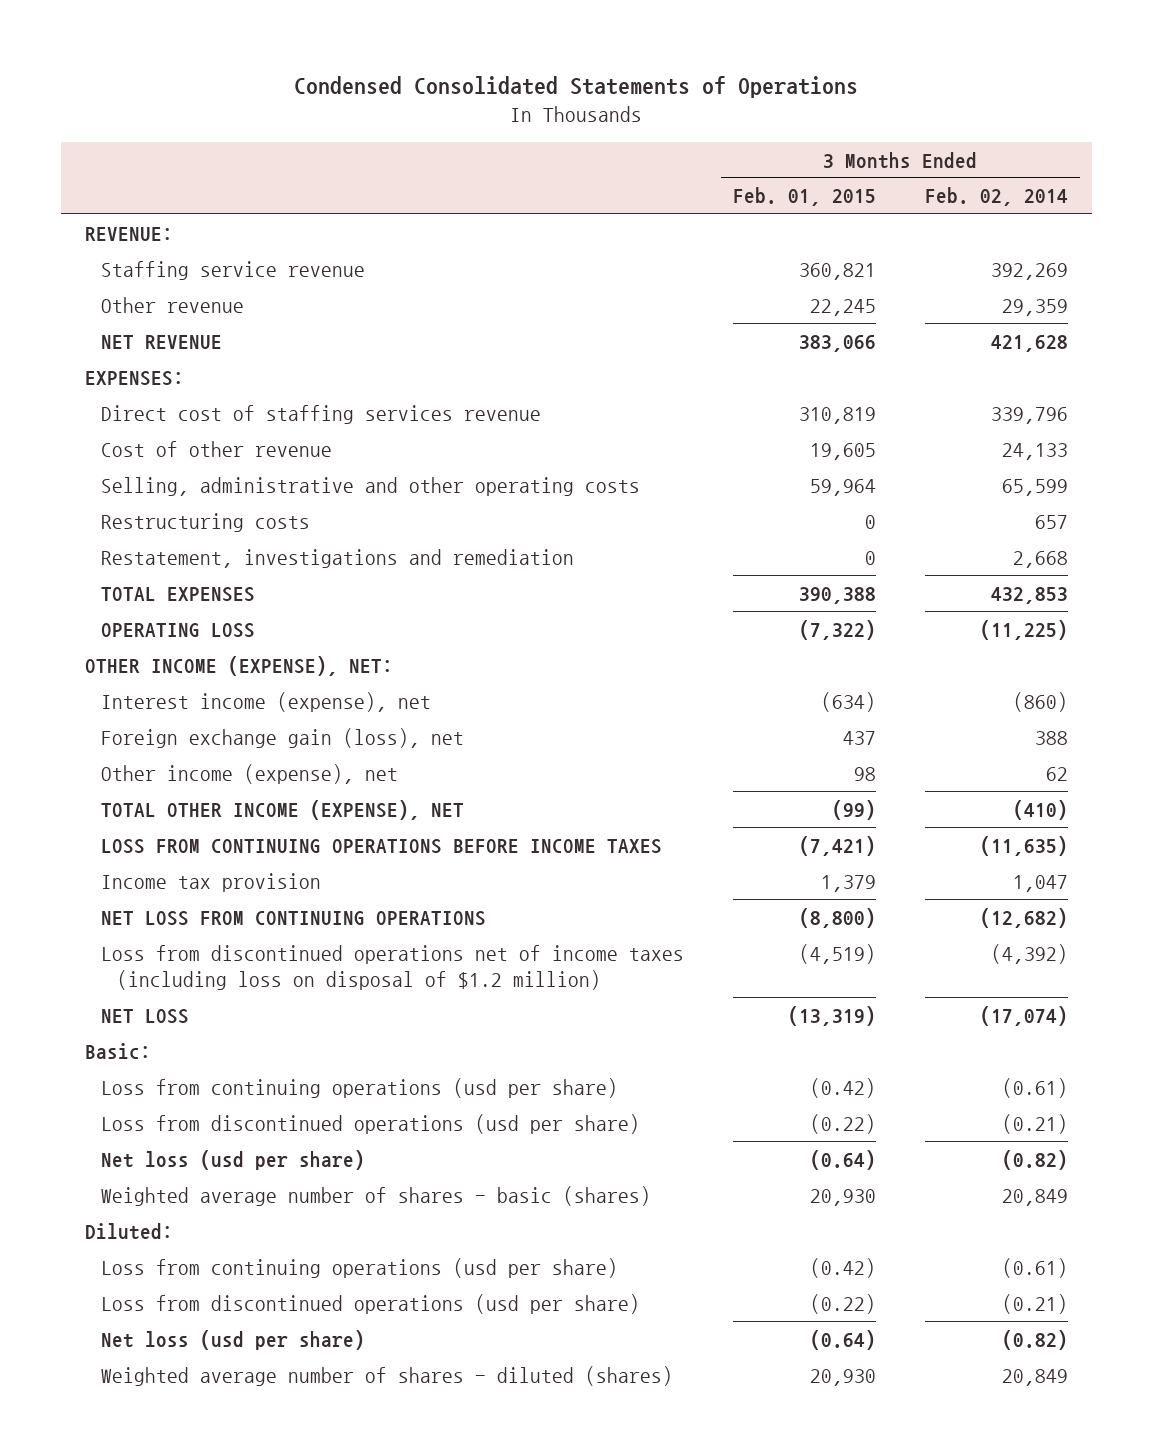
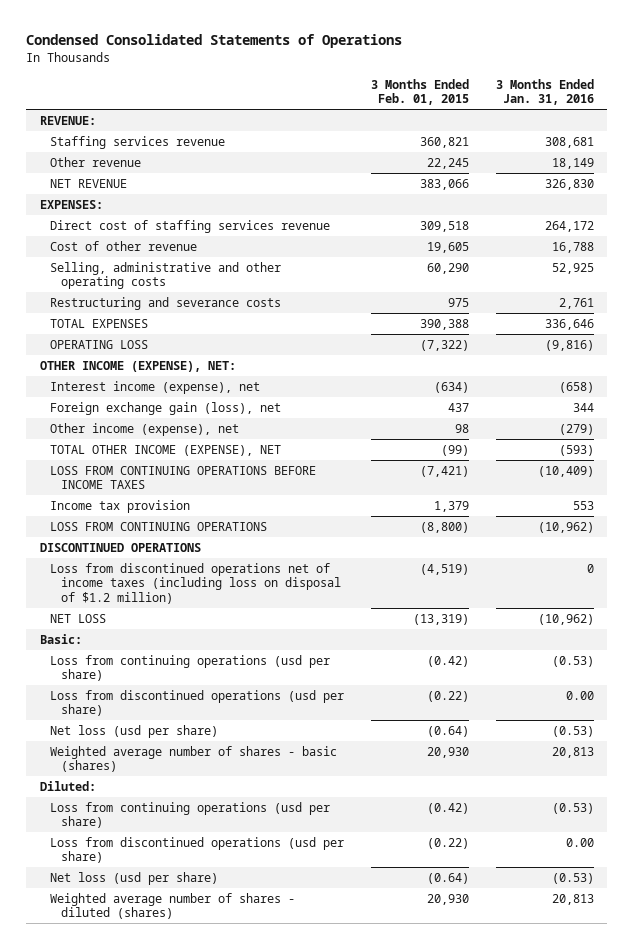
- | 3 Months Ended Feb. 01, 2015 | 3 Months Ended Feb. 02, 2014
+ | 3 Months Ended Feb. 01, 2015 | 3 Months Ended Jan. 31, 2016
- Staffing service revenue | 360,821 | 392,269
+ Staffing services revenue | 360,821 | 308,681
- Direct cost of staffing services revenue | 310,819 | 339,796
+ Direct cost of staffing services revenue | 309,518 | 264,172
- Selling, administrative and other operating costs | 59,964 | 65,599
- Restructuring costs | 0 | 657
- Restatement, investigations and remediation | 0 | 2,668
+ Selling, administrative and other operating costs | 60,290 | 52,925
+ Restructuring and severance costs | 975 | 2,761
- NET LOSS FROM CONTINUING OPERATIONS | (8,800) | (12,682)
+ LOSS FROM CONTINUING OPERATIONS | (8,800) | (10,962)
+ DISCONTINUED OPERATIONS

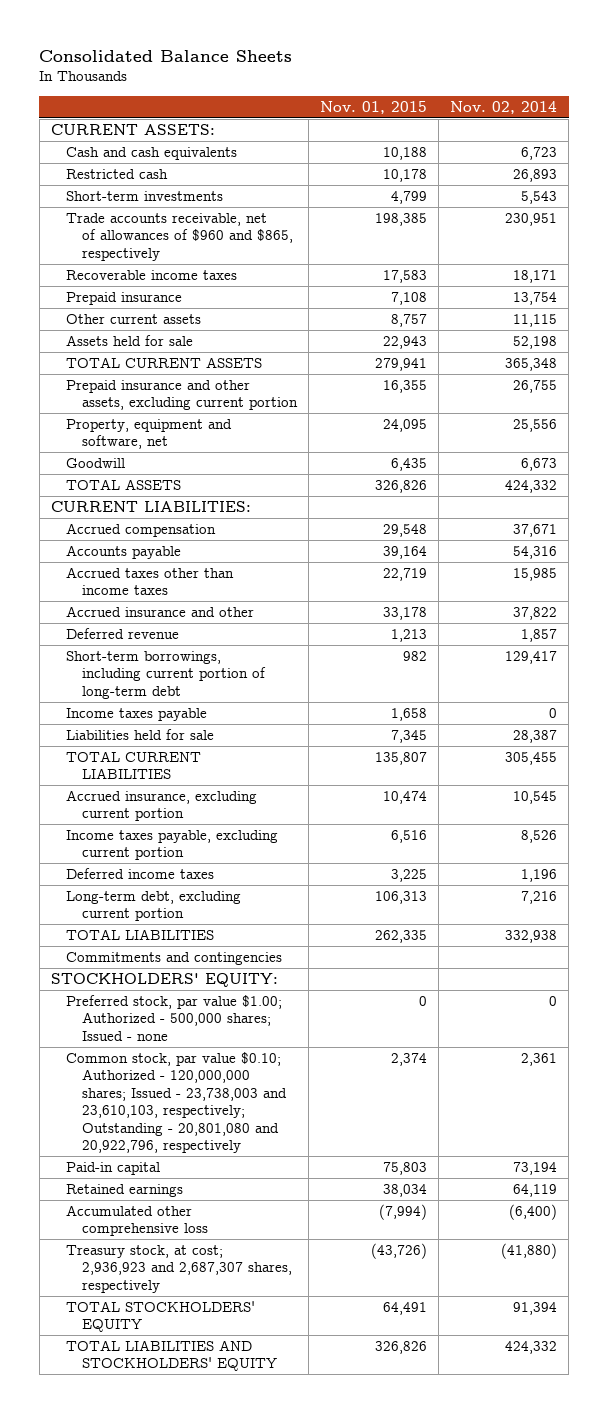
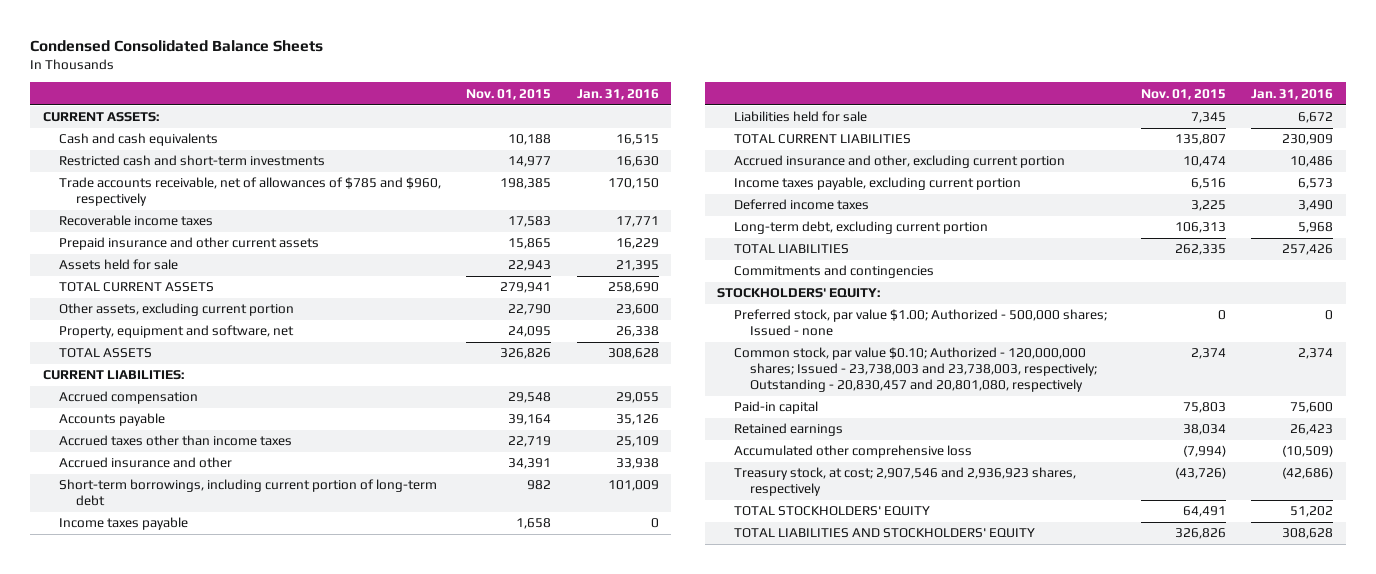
- Consolidated Balance Sheets
+ Condensed Consolidated Balance Sheets
- | Nov. 01, 2015 | Nov. 02, 2014
+ | Nov. 01, 2015 | Jan. 31, 2016
- Restricted cash | 10,178 | 26,893
- Short-term investments | 4,799 | 5,543
- Trade accounts receivable, net of allowances of $960 and $865, respectively | 198,385 | 230,951
+ Restricted cash and short-term investments | 14,977 | 16,630
+ Trade accounts receivable, net of allowances of $785 and $960, respectively | 198,385 | 170,150
- Prepaid insurance | 7,108 | 13,754
- Other current assets | 8,757 | 11,115
+ Prepaid insurance and other current assets | 15,865 | 16,229
- Prepaid insurance and other assets, excluding current portion | 16,355 | 26,755
+ Other assets, excluding current portion | 22,790 | 23,600
- Goodwill | 6,435 | 6,673
- Accrued insurance and other | 33,178 | 37,822
- Deferred revenue | 1,213 | 1,857
+ Accrued insurance and other | 34,391 | 33,938
- Accrued insurance, excluding current portion | 10,474 | 10,545
+ Accrued insurance and other, excluding current portion | 10,474 | 10,486
- Common stock, par value $0.10; Authorized - 120,000,000 shares; Issued - 23,738,003 and 23,610,103, respectively; Outstanding - 20,801,080 and 20,922,796, respectively | 2,374 | 2,361
+ Common stock, par value $0.10; Authorized - 120,000,000 shares; Issued - 23,738,003 and 23,738,003, respectively; Outstanding - 20,830,457 and 20,801,080, respectively | 2,374 | 2,374
- Treasury stock, at cost; 2,936,923 and 2,687,307 shares, respectively | (43,726) | (41,880)
+ Treasury stock, at cost; 2,907,546 and 2,936,923 shares, respectively | (43,726) | (42,686)

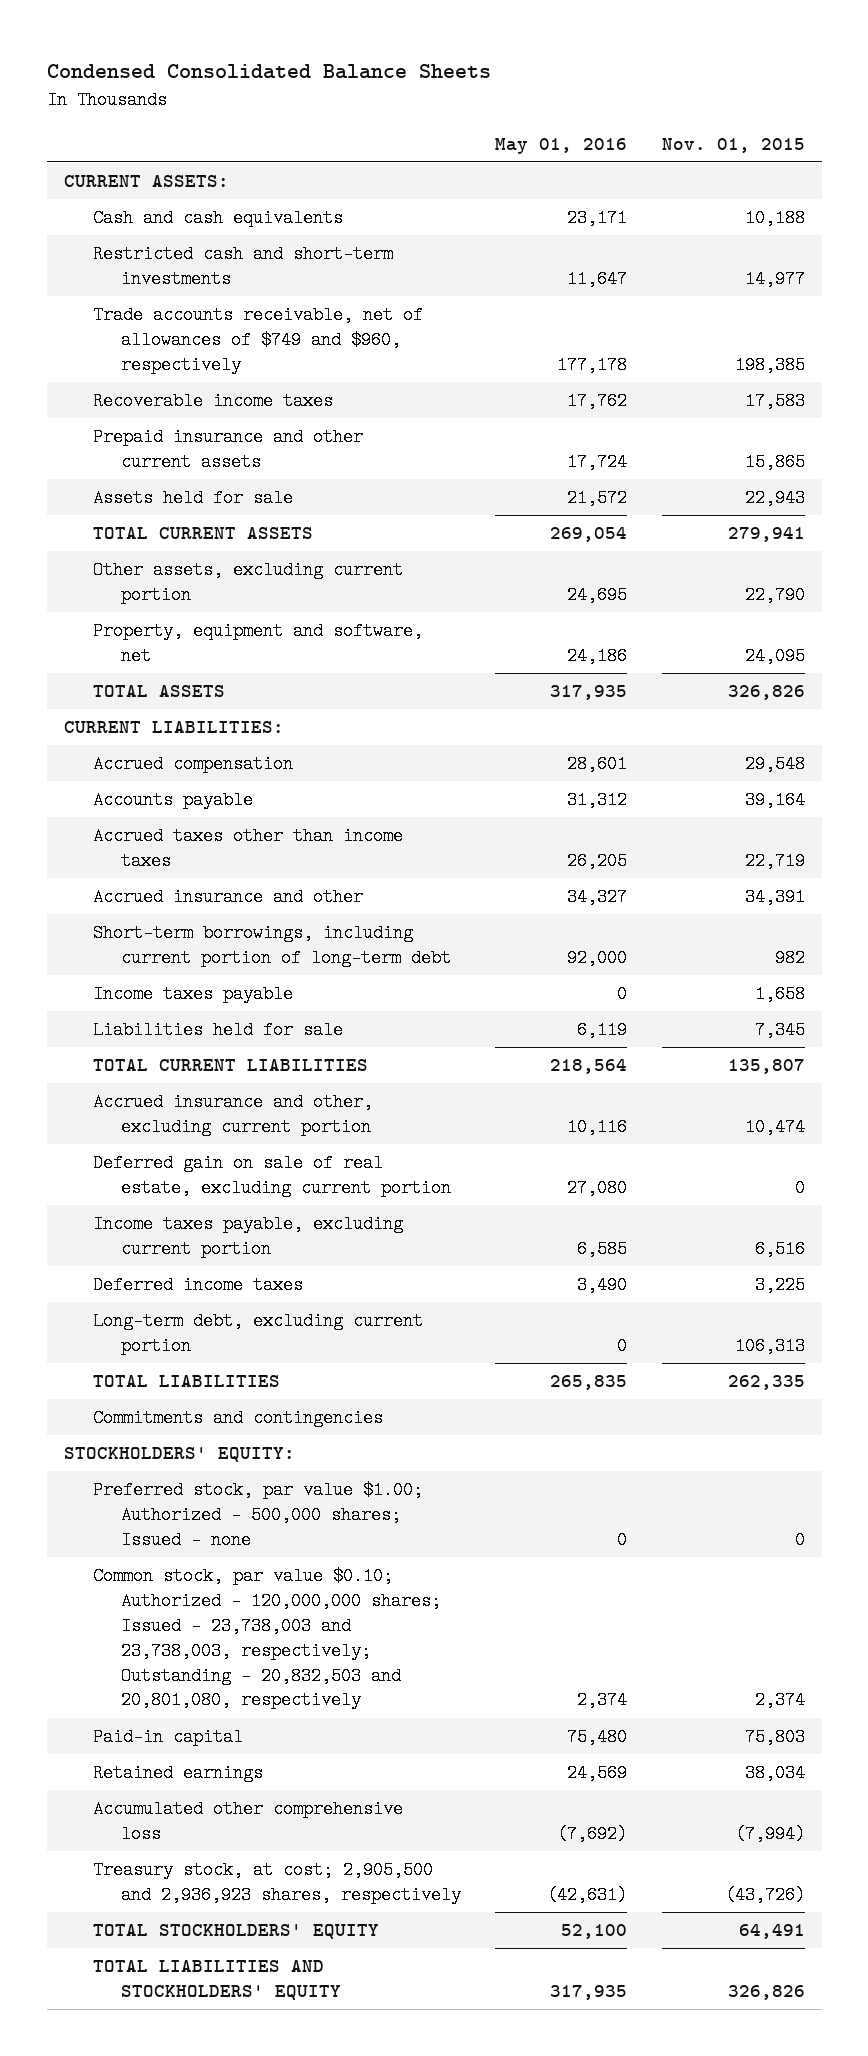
- | Nov. 01, 2015 | Jan. 31, 2016
+ | May 01, 2016 | Nov. 01, 2015
- Trade accounts receivable, net of allowances of $785 and $960, respectively | 198,385 | 170,150
+ Trade accounts receivable, net of allowances of $749 and $960, respectively | 177,178 | 198,385
+ Deferred gain on sale of real estate, excluding current portion | 27,080 | 0
- Common stock, par value $0.10; Authorized - 120,000,000 shares; Issued - 23,738,003 and 23,738,003, respectively; Outstanding - 20,830,457 and 20,801,080, respectively | 2,374 | 2,374
+ Common stock, par value $0.10; Authorized - 120,000,000 shares; Issued - 23,738,003 and 23,738,003, respectively; Outstanding - 20,832,503 and 20,801,080, respectively | 2,374 | 2,374
- Treasury stock, at cost; 2,907,546 and 2,936,923 shares, respectively | (43,726) | (42,686)
+ Treasury stock, at cost; 2,905,500 and 2,936,923 shares, respectively | (42,631) | (43,726)

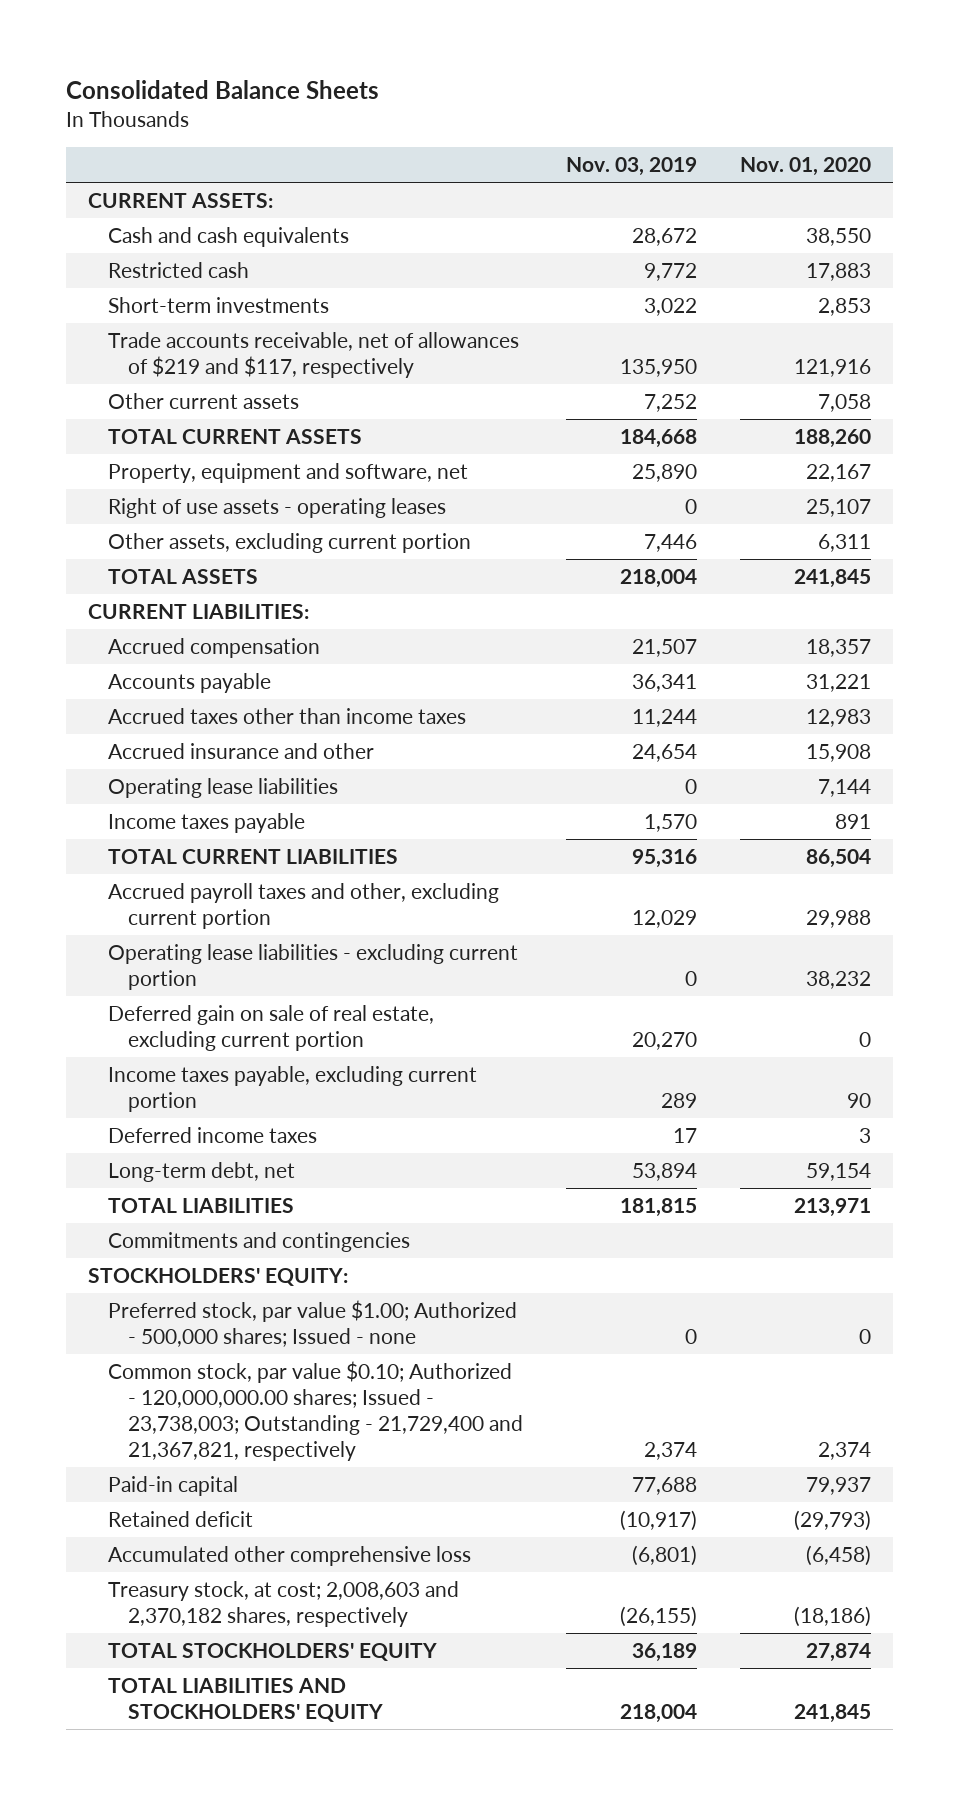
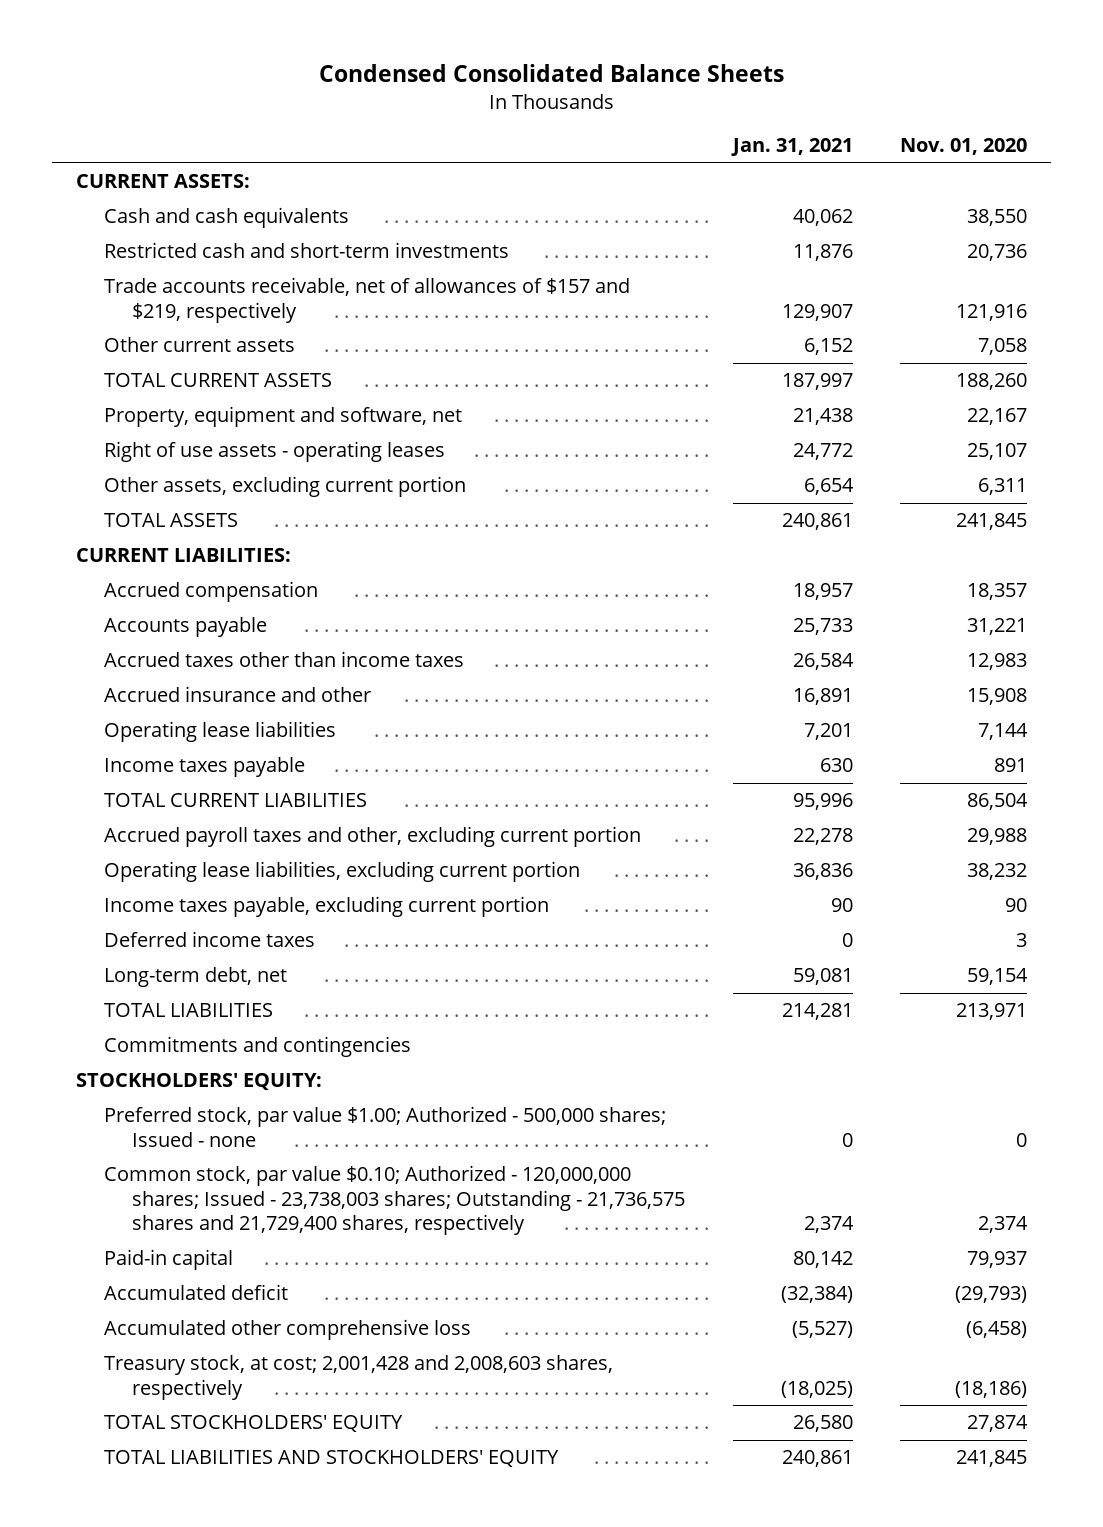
- Consolidated Balance Sheets
+ Condensed Consolidated Balance Sheets
- | Nov. 03, 2019 | Nov. 01, 2020
+ | Jan. 31, 2021 | Nov. 01, 2020
- Restricted cash | 9,772 | 17,883
- Short-term investments | 3,022 | 2,853
- Trade accounts receivable, net of allowances of $219 and $117, respectively | 135,950 | 121,916
+ Restricted cash and short-term investments | 11,876 | 20,736
+ Trade accounts receivable, net of allowances of $157 and $219, respectively | 129,907 | 121,916
- Operating lease liabilities - excluding current portion | 0 | 38,232
- Deferred gain on sale of real estate, excluding current portion | 20,270 | 0
+ Operating lease liabilities, excluding current portion | 36,836 | 38,232
- Common stock, par value $0.10; Authorized - 120,000,000.00 shares; Issued - 23,738,003; Outstanding - 21,729,400 and 21,367,821, respectively | 2,374 | 2,374
+ Common stock, par value $0.10; Authorized - 120,000,000 shares; Issued - 23,738,003 shares; Outstanding - 21,736,575 shares and 21,729,400 shares, respectively | 2,374 | 2,374
- Retained deficit | (10,917) | (29,793)
+ Accumulated deficit | (32,384) | (29,793)
- Treasury stock, at cost; 2,008,603 and 2,370,182 shares, respectively | (26,155) | (18,186)
+ Treasury stock, at cost; 2,001,428 and 2,008,603 shares, respectively | (18,025) | (18,186)

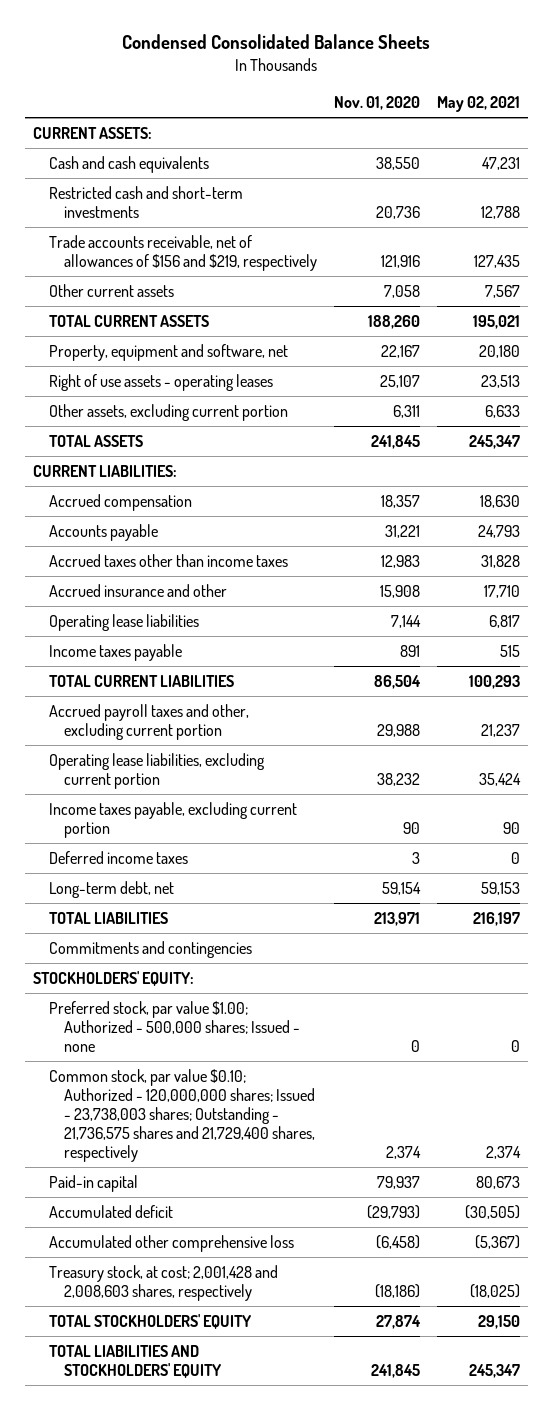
- | Jan. 31, 2021 | Nov. 01, 2020
+ | Nov. 01, 2020 | May 02, 2021
- Trade accounts receivable, net of allowances of $157 and $219, respectively | 129,907 | 121,916
+ Trade accounts receivable, net of allowances of $156 and $219, respectively | 121,916 | 127,435

